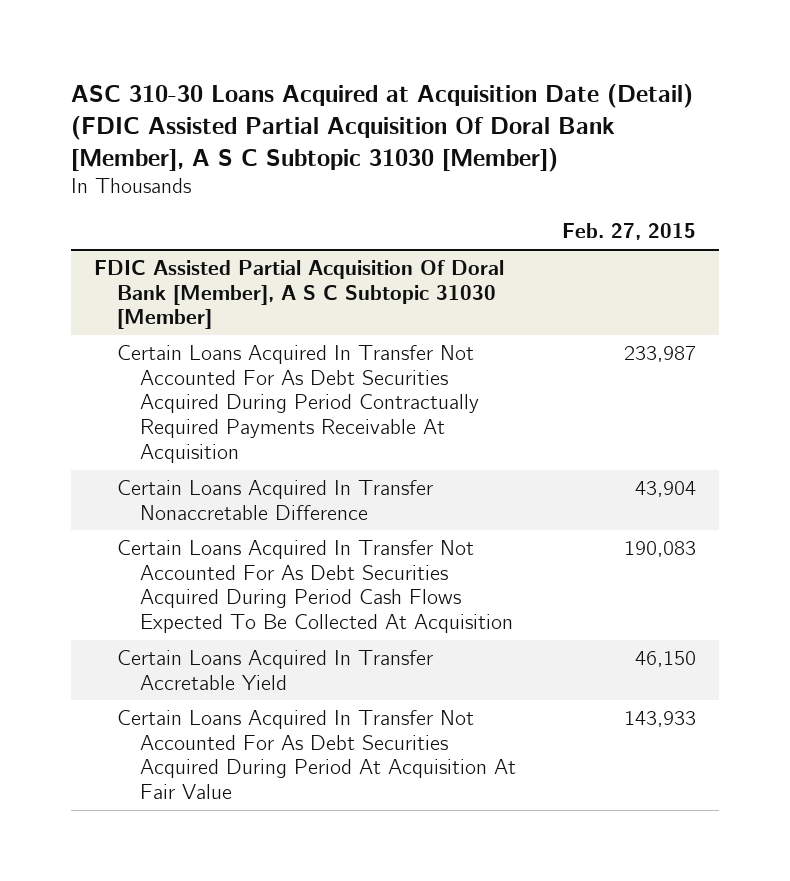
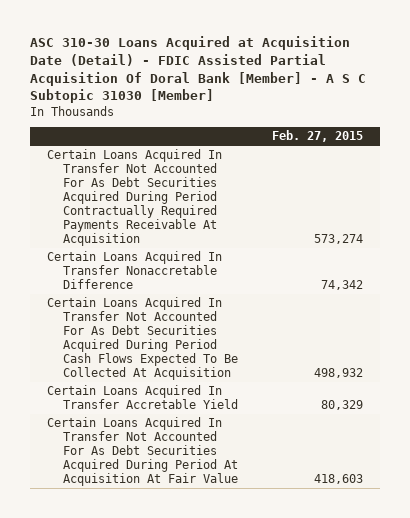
- ASC 310-30 Loans Acquired at Acquisition Date (Detail) (FDIC Assisted Partial Acquisition Of Doral Bank [Member], A S C Subtopic 31030 [Member])
+ ASC 310-30 Loans Acquired at Acquisition Date (Detail) - FDIC Assisted Partial Acquisition Of Doral Bank [Member] - A S C Subtopic 31030 [Member]
- FDIC Assisted Partial Acquisition Of Doral Bank [Member], A S C Subtopic 31030 [Member]
- Certain Loans Acquired In Transfer Not Accounted For As Debt Securities Acquired During Period Contractually Required Payments Receivable At Acquisition | 233,987
- Certain Loans Acquired In Transfer Nonaccretable Difference | 43,904
- Certain Loans Acquired In Transfer Not Accounted For As Debt Securities Acquired During Period Cash Flows Expected To Be Collected At Acquisition | 190,083
- Certain Loans Acquired In Transfer Accretable Yield | 46,150
- Certain Loans Acquired In Transfer Not Accounted For As Debt Securities Acquired During Period At Acquisition At Fair Value | 143,933
+ Certain Loans Acquired In Transfer Not Accounted For As Debt Securities Acquired During Period Contractually Required Payments Receivable At Acquisition | 573,274
+ Certain Loans Acquired In Transfer Nonaccretable Difference | 74,342
+ Certain Loans Acquired In Transfer Not Accounted For As Debt Securities Acquired During Period Cash Flows Expected To Be Collected At Acquisition | 498,932
+ Certain Loans Acquired In Transfer Accretable Yield | 80,329
+ Certain Loans Acquired In Transfer Not Accounted For As Debt Securities Acquired During Period At Acquisition At Fair Value | 418,603

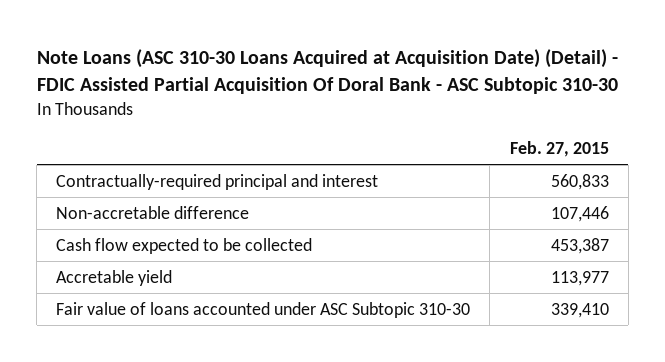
- ASC 310-30 Loans Acquired at Acquisition Date (Detail) - FDIC Assisted Partial Acquisition Of Doral Bank [Member] - A S C Subtopic 31030 [Member]
+ Note Loans (ASC 310-30 Loans Acquired at Acquisition Date) (Detail) - FDIC Assisted Partial Acquisition Of Doral Bank - ASC Subtopic 310-30
- Certain Loans Acquired In Transfer Not Accounted For As Debt Securities Acquired During Period Contractually Required Payments Receivable At Acquisition | 573,274
- Certain Loans Acquired In Transfer Nonaccretable Difference | 74,342
- Certain Loans Acquired In Transfer Not Accounted For As Debt Securities Acquired During Period Cash Flows Expected To Be Collected At Acquisition | 498,932
- Certain Loans Acquired In Transfer Accretable Yield | 80,329
- Certain Loans Acquired In Transfer Not Accounted For As Debt Securities Acquired During Period At Acquisition At Fair Value | 418,603
+ Contractually-required principal and interest | 560,833
+ Non-accretable difference | 107,446
+ Cash flow expected to be collected | 453,387
+ Accretable yield | 113,977
+ Fair value of loans accounted under ASC Subtopic 310-30 | 339,410

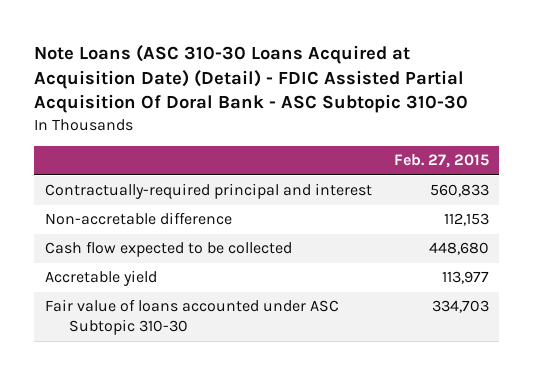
- Non-accretable difference | 107,446
- Cash flow expected to be collected | 453,387
+ Non-accretable difference | 112,153
+ Cash flow expected to be collected | 448,680
- Fair value of loans accounted under ASC Subtopic 310-30 | 339,410
+ Fair value of loans accounted under ASC Subtopic 310-30 | 334,703

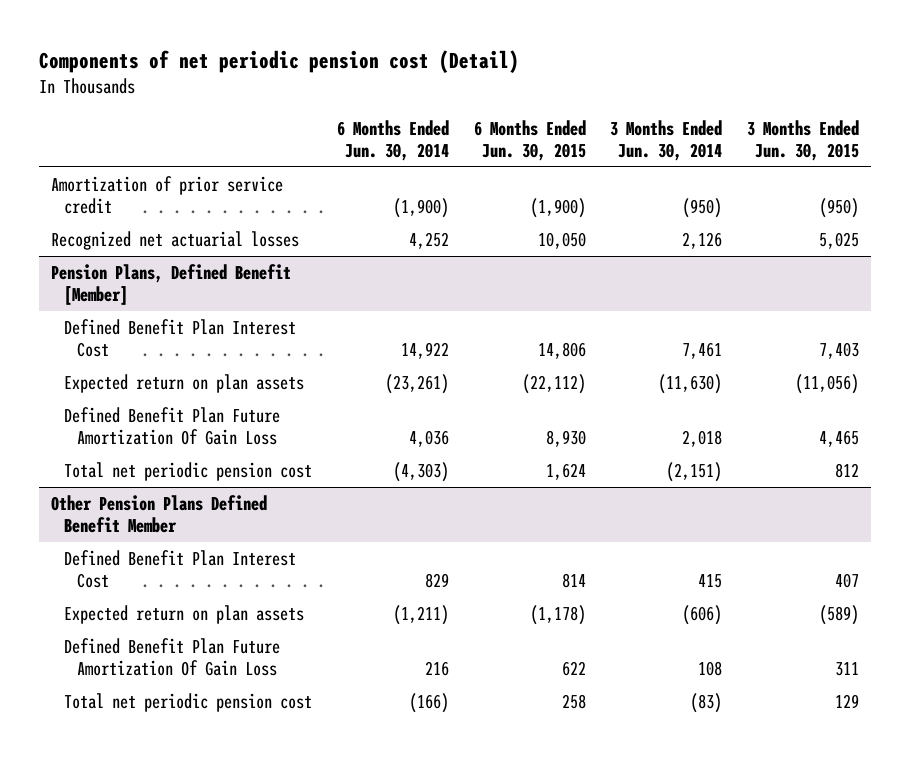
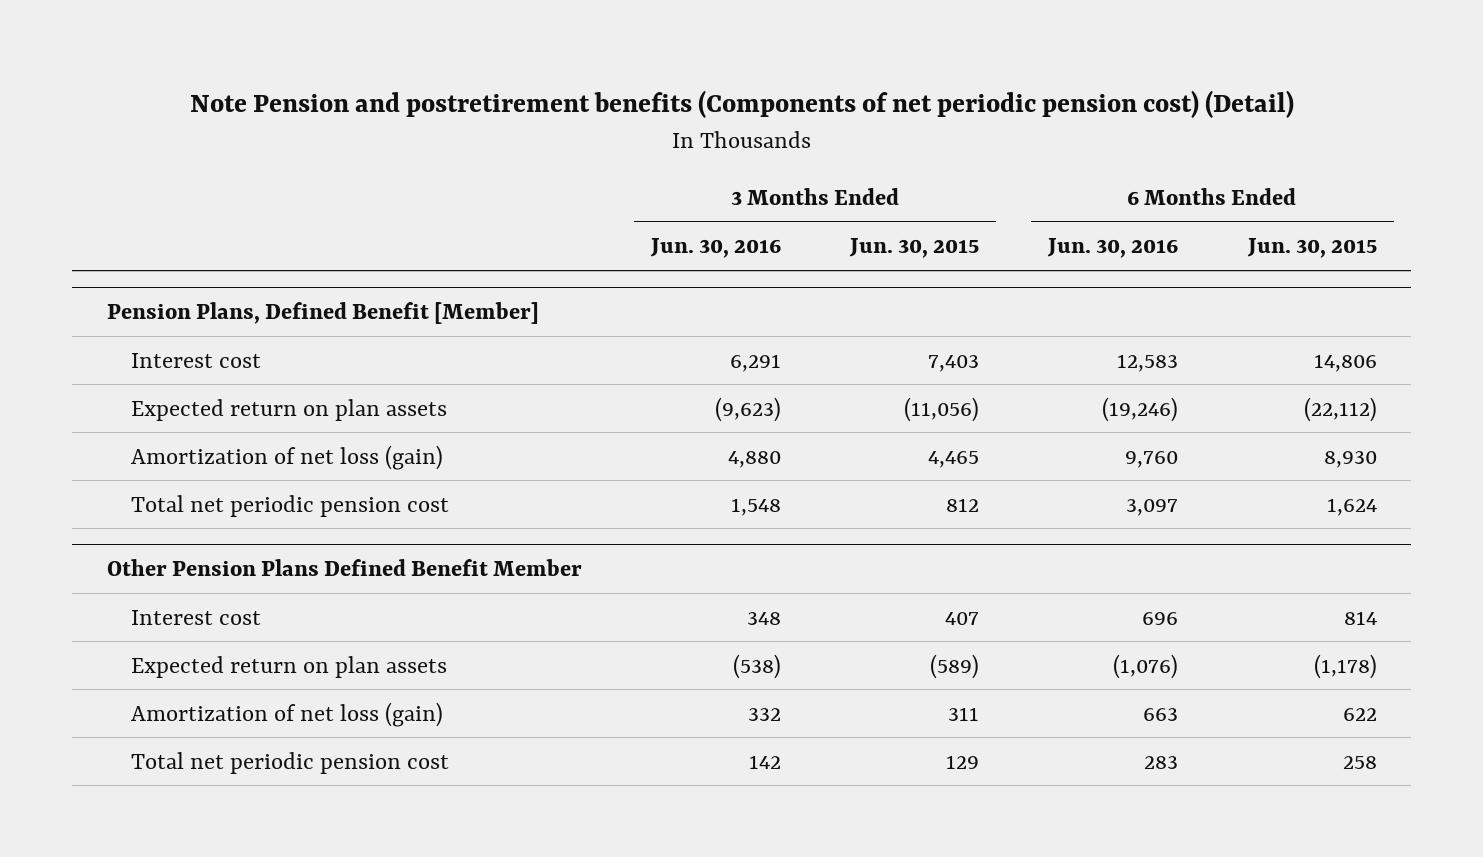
- Components of net periodic pension cost (Detail)
+ Note Pension and postretirement benefits (Components of net periodic pension cost) (Detail)
- | 6 Months Ended Jun. 30, 2014 | 6 Months Ended Jun. 30, 2015 | 3 Months Ended Jun. 30, 2014 | 3 Months Ended Jun. 30, 2015
+ | 3 Months Ended Jun. 30, 2016 | 3 Months Ended Jun. 30, 2015 | 6 Months Ended Jun. 30, 2016 | 6 Months Ended Jun. 30, 2015
- Amortization of prior service credit | (1,900) | (1,900) | (950) | (950)
- Recognized net actuarial losses | 4,252 | 10,050 | 2,126 | 5,025
@ Pension Plans, Defined Benefit [Member]
- Defined Benefit Plan Interest Cost | 14,922 | 14,806 | 7,461 | 7,403
+ Interest cost | 6,291 | 7,403 | 12,583 | 14,806
- Defined Benefit Plan Future Amortization Of Gain Loss | 4,036 | 8,930 | 2,018 | 4,465
+ Amortization of net loss (gain) | 4,880 | 4,465 | 9,760 | 8,930
@ Other Pension Plans Defined Benefit Member
- Defined Benefit Plan Interest Cost | 829 | 814 | 415 | 407
+ Interest cost | 348 | 407 | 696 | 814
- Defined Benefit Plan Future Amortization Of Gain Loss | 216 | 622 | 108 | 311
+ Amortization of net loss (gain) | 332 | 311 | 663 | 622

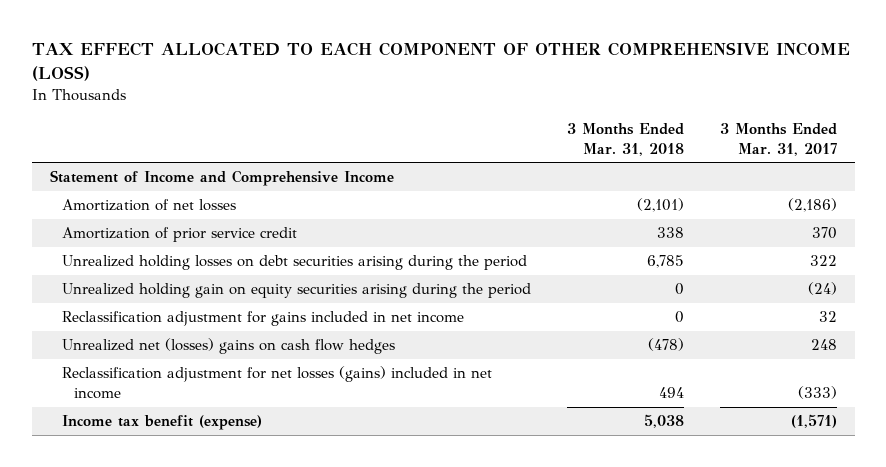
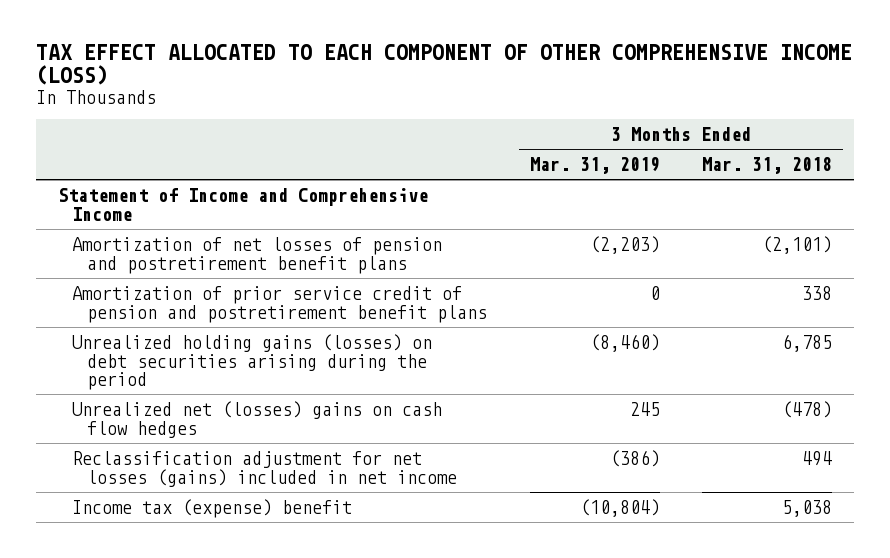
- | 3 Months Ended Mar. 31, 2018 | 3 Months Ended Mar. 31, 2017
+ | 3 Months Ended Mar. 31, 2019 | 3 Months Ended Mar. 31, 2018
- Amortization of net losses | (2,101) | (2,186)
- Amortization of prior service credit | 338 | 370
- Unrealized holding losses on debt securities arising during the period | 6,785 | 322
- Unrealized holding gain on equity securities arising during the period | 0 | (24)
- Reclassification adjustment for gains included in net income | 0 | 32
+ Amortization of net losses of pension and postretirement benefit plans | (2,203) | (2,101)
+ Amortization of prior service credit of pension and postretirement benefit plans | 0 | 338
+ Unrealized holding gains (losses) on debt securities arising during the period | (8,460) | 6,785
- Income tax benefit (expense) | 5,038 | (1,571)
+ Income tax (expense) benefit | (10,804) | 5,038

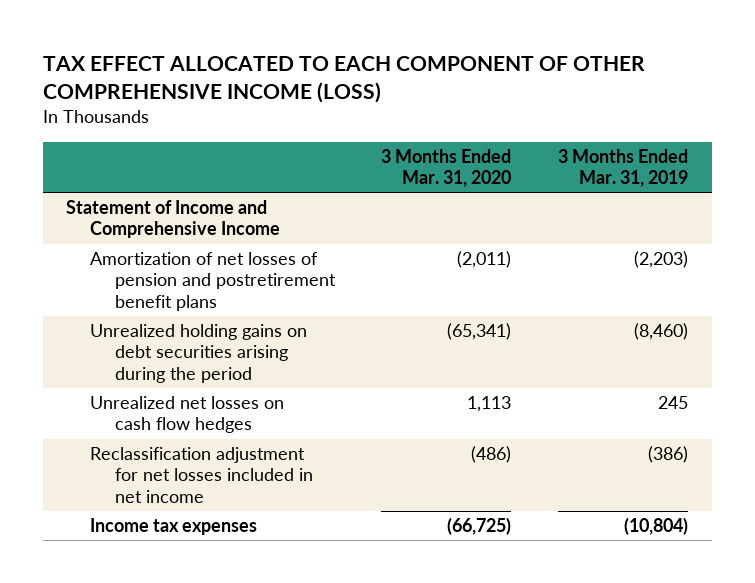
- | 3 Months Ended Mar. 31, 2019 | 3 Months Ended Mar. 31, 2018
+ | 3 Months Ended Mar. 31, 2020 | 3 Months Ended Mar. 31, 2019
- Amortization of prior service credit of pension and postretirement benefit plans | 0 | 338
- Unrealized holding gains (losses) on debt securities arising during the period | (8,460) | 6,785
- Unrealized net (losses) gains on cash flow hedges | 245 | (478)
- Reclassification adjustment for net losses (gains) included in net income | (386) | 494
- Income tax (expense) benefit | (10,804) | 5,038
+ Unrealized holding gains on debt securities arising during the period | (65,341) | (8,460)
+ Unrealized net losses on cash flow hedges | 1,113 | 245
+ Reclassification adjustment for net losses included in net income | (486) | (386)
+ Income tax expenses | (66,725) | (10,804)

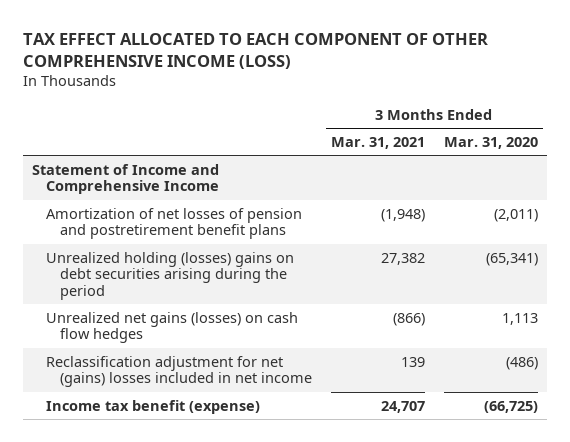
- | 3 Months Ended Mar. 31, 2020 | 3 Months Ended Mar. 31, 2019
+ | 3 Months Ended Mar. 31, 2021 | 3 Months Ended Mar. 31, 2020
- Unrealized holding gains on debt securities arising during the period | (65,341) | (8,460)
- Unrealized net losses on cash flow hedges | 1,113 | 245
- Reclassification adjustment for net losses included in net income | (486) | (386)
- Income tax expenses | (66,725) | (10,804)
+ Unrealized holding (losses) gains on debt securities arising during the period | 27,382 | (65,341)
+ Unrealized net gains (losses) on cash flow hedges | (866) | 1,113
+ Reclassification adjustment for net (gains) losses included in net income | 139 | (486)
+ Income tax benefit (expense) | 24,707 | (66,725)

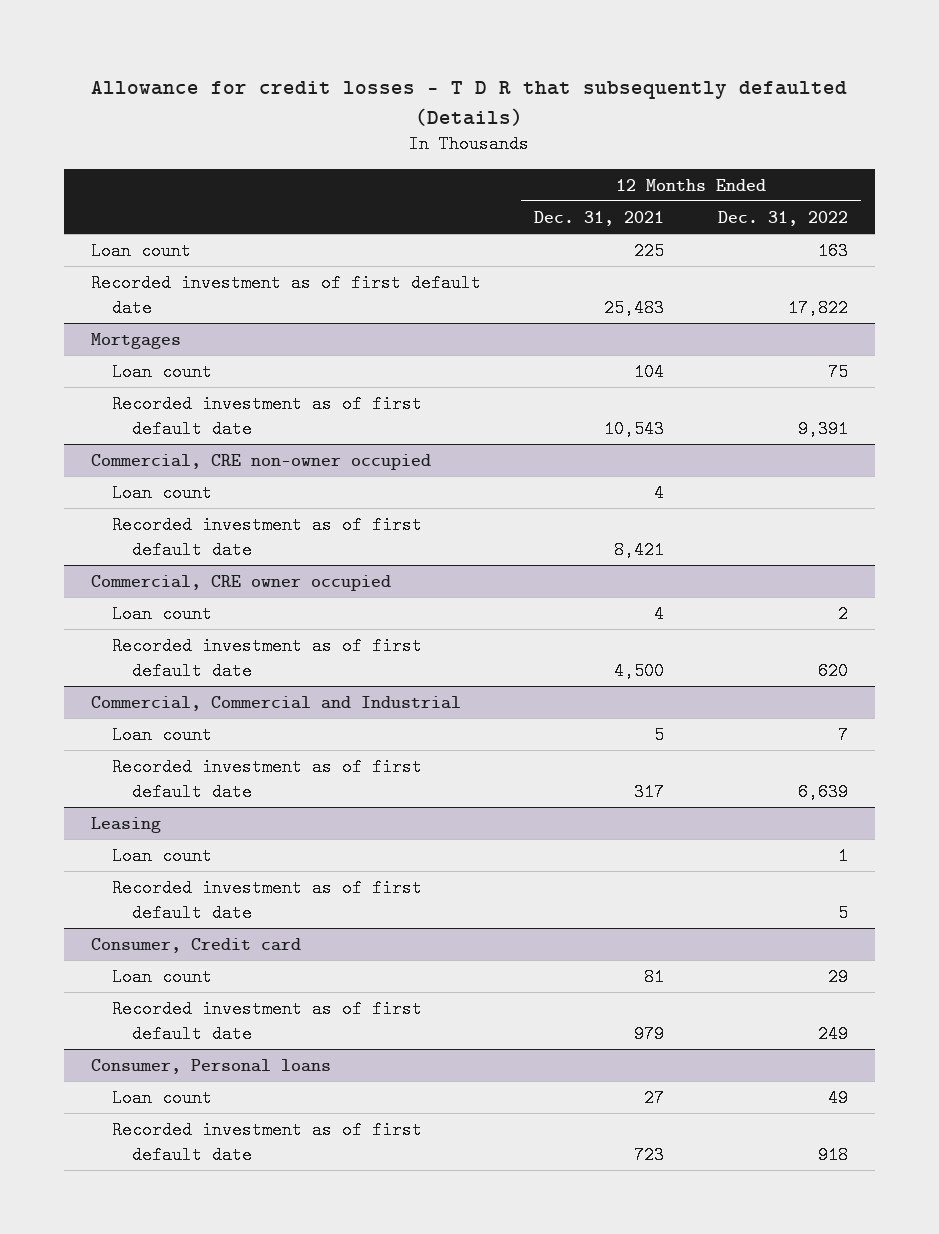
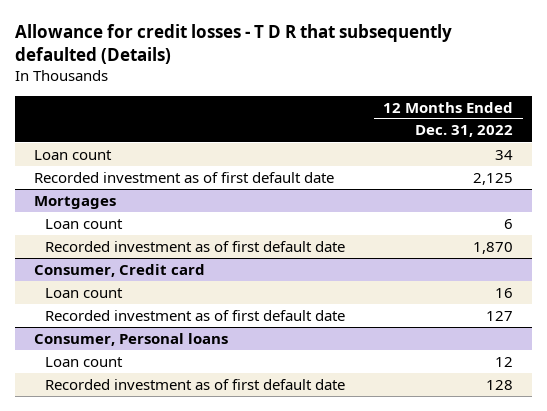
- | 12 Months Ended Dec. 31, 2021 | 12 Months Ended Dec. 31, 2022
+ | 12 Months Ended Dec. 31, 2022
- Loan count | 225 | 163
- Recorded investment as of first default date | 25,483 | 17,822
+ Loan count | 34
+ Recorded investment as of first default date | 2,125
@ Mortgages
- Loan count | 104 | 75
- Recorded investment as of first default date | 10,543 | 9,391
- Commercial, CRE non-owner occupied
- Loan count | 4 |
- Recorded investment as of first default date | 8,421 |
- Commercial, CRE owner occupied
- Loan count | 4 | 2
- Recorded investment as of first default date | 4,500 | 620
- Commercial, Commercial and Industrial
- Loan count | 5 | 7
- Recorded investment as of first default date | 317 | 6,639
- Leasing
- Loan count | | 1
- Recorded investment as of first default date | | 5
@ Mortgages
+ Loan count | 6
+ Recorded investment as of first default date | 1,870
@ Consumer, Credit card
- Loan count | 81 | 29
- Recorded investment as of first default date | 979 | 249
+ Loan count | 16
+ Recorded investment as of first default date | 127
@ Consumer, Personal loans
- Loan count | 27 | 49
- Recorded investment as of first default date | 723 | 918
+ Loan count | 12
+ Recorded investment as of first default date | 128

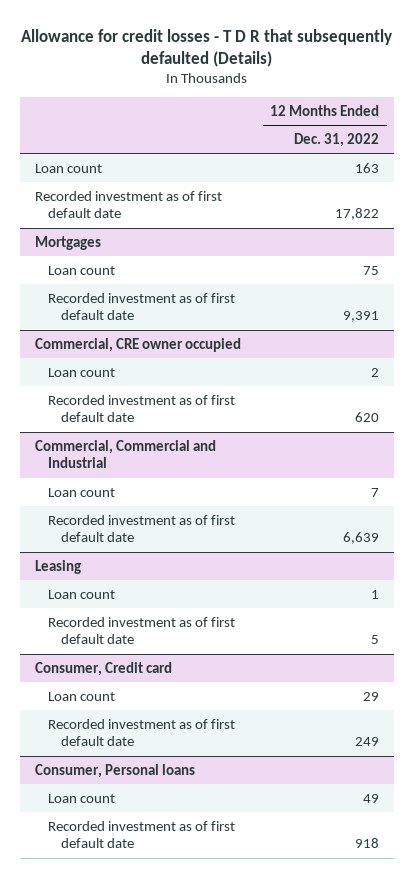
- Loan count | 34
- Recorded investment as of first default date | 2,125
+ Loan count | 163
+ Recorded investment as of first default date | 17,822
@ Mortgages
- Loan count | 6
- Recorded investment as of first default date | 1,870
+ Loan count | 75
+ Recorded investment as of first default date | 9,391
+ Commercial, CRE owner occupied
+ Loan count | 2
+ Recorded investment as of first default date | 620
+ Commercial, Commercial and Industrial
+ Loan count | 7
+ Recorded investment as of first default date | 6,639
+ Leasing
+ Loan count | 1
+ Recorded investment as of first default date | 5
@ Consumer, Credit card
- Loan count | 16
- Recorded investment as of first default date | 127
+ Loan count | 29
+ Recorded investment as of first default date | 249
@ Consumer, Personal loans
- Loan count | 12
- Recorded investment as of first default date | 128
+ Loan count | 49
+ Recorded investment as of first default date | 918

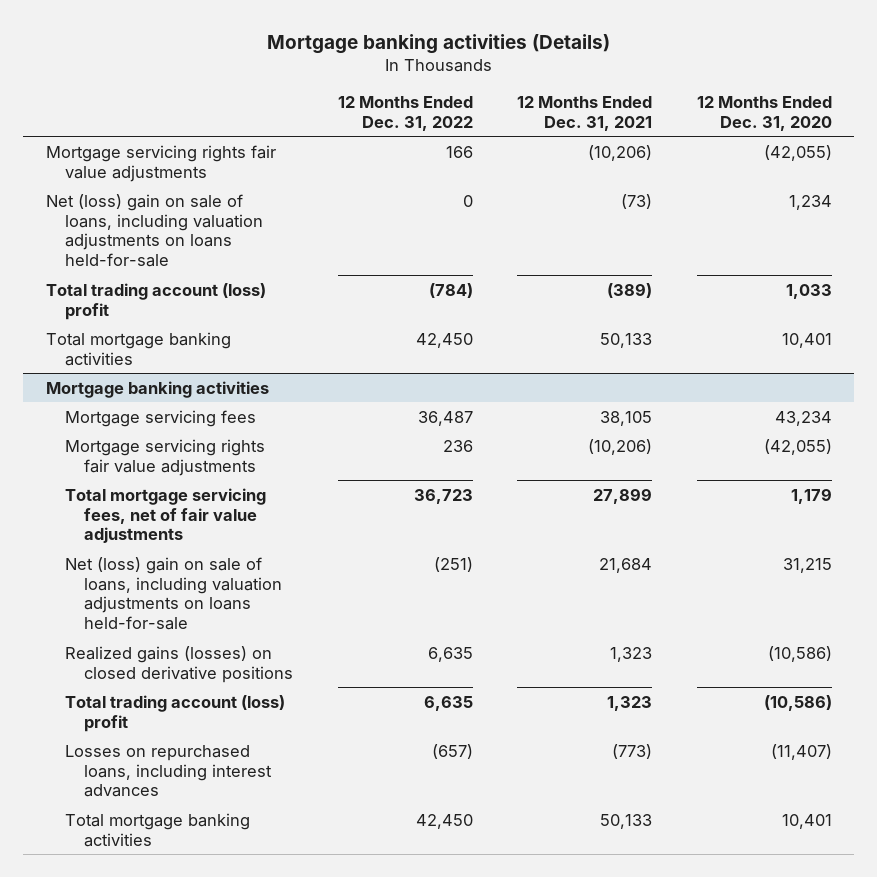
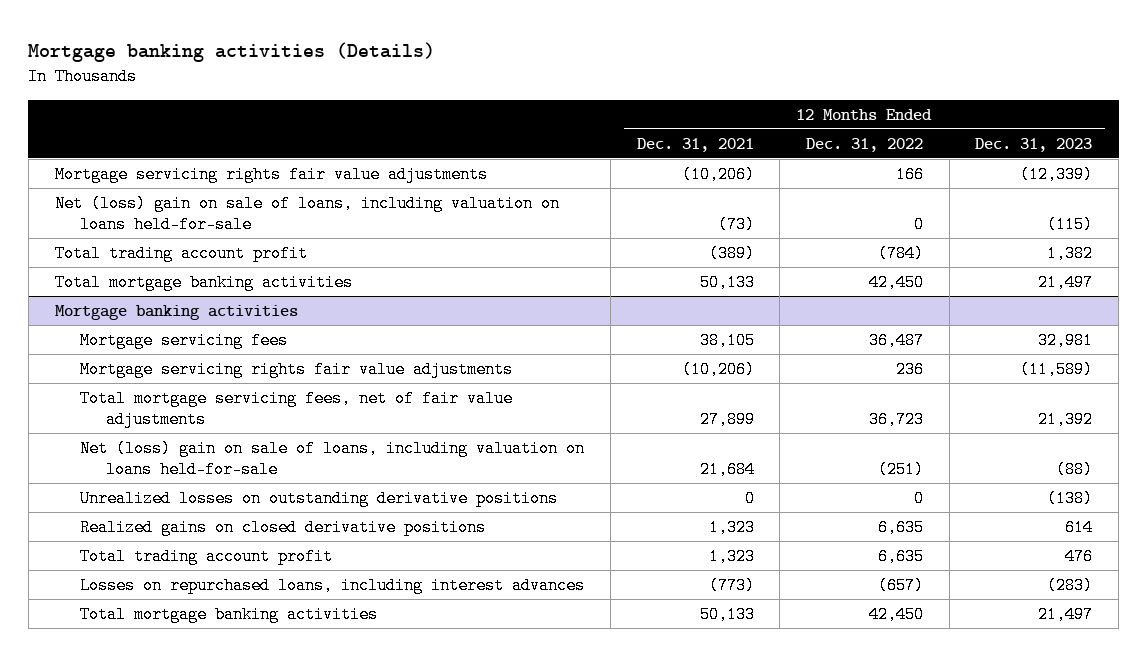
- | 12 Months Ended Dec. 31, 2022 | 12 Months Ended Dec. 31, 2021 | 12 Months Ended Dec. 31, 2020
+ | 12 Months Ended Dec. 31, 2021 | 12 Months Ended Dec. 31, 2022 | 12 Months Ended Dec. 31, 2023
- Net (loss) gain on sale of loans, including valuation adjustments on loans held-for-sale | 0 | (73) | 1,234
- Total trading account (loss) profit | (784) | (389) | 1,033
+ Net (loss) gain on sale of loans, including valuation on loans held-for-sale | (73) | 0 | (115)
+ Total trading account profit | (389) | (784) | 1,382
@ Mortgage banking activities
- Net (loss) gain on sale of loans, including valuation adjustments on loans held-for-sale | (251) | 21,684 | 31,215
- Realized gains (losses) on closed derivative positions | 6,635 | 1,323 | (10,586)
- Total trading account (loss) profit | 6,635 | 1,323 | (10,586)
+ Net (loss) gain on sale of loans, including valuation on loans held-for-sale | 21,684 | (251) | (88)
+ Unrealized losses on outstanding derivative positions | 0 | 0 | (138)
+ Realized gains on closed derivative positions | 1,323 | 6,635 | 614
+ Total trading account profit | 1,323 | 6,635 | 476

